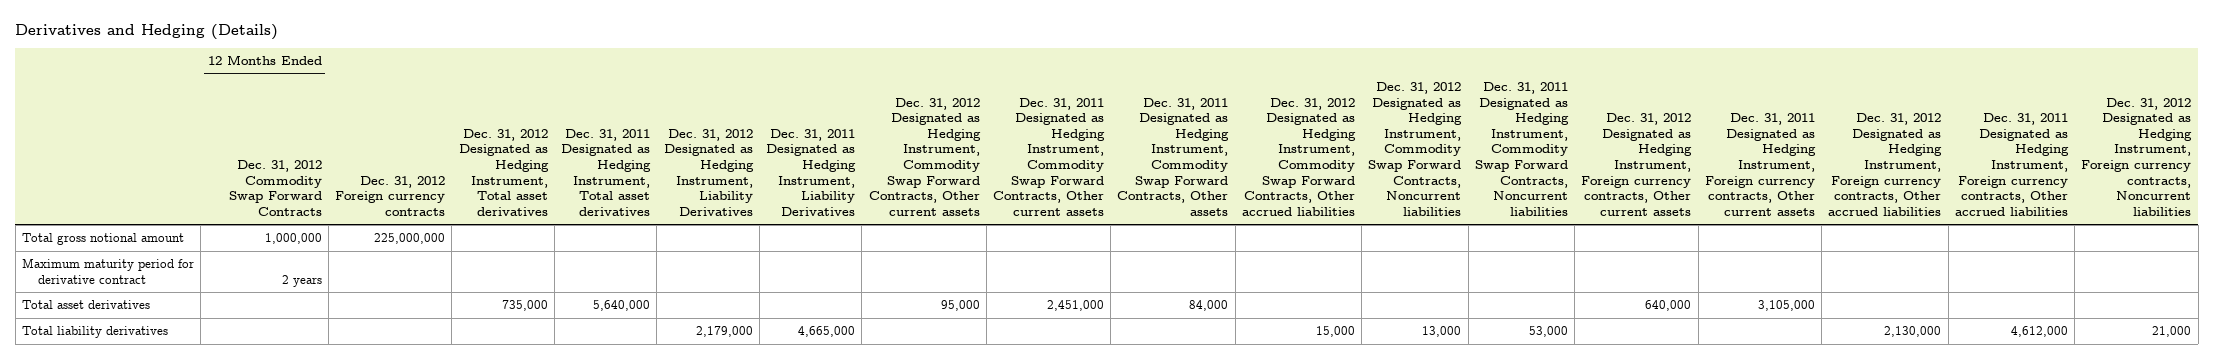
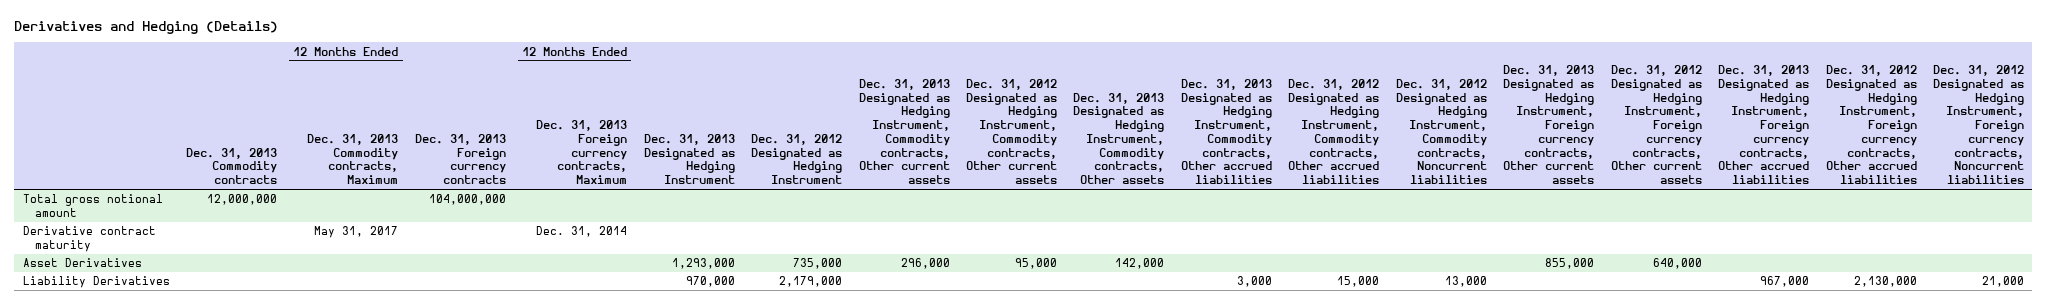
- | 12 Months Ended Dec. 31, 2012 Commodity Swap Forward Contracts | Dec. 31, 2012 Foreign currency contracts | Dec. 31, 2012 Designated as Hedging Instrument, Total asset derivatives | Dec. 31, 2011 Designated as Hedging Instrument, Total asset derivatives | Dec. 31, 2012 Designated as Hedging Instrument, Liability Derivatives | Dec. 31, 2011 Designated as Hedging Instrument, Liability Derivatives | Dec. 31, 2012 Designated as Hedging Instrument, Commodity Swap Forward Contracts, Other current assets | Dec. 31, 2011 Designated as Hedging Instrument, Commodity Swap Forward Contracts, Other current assets | Dec. 31, 2011 Designated as Hedging Instrument, Commodity Swap Forward Contracts, Other assets | Dec. 31, 2012 Designated as Hedging Instrument, Commodity Swap Forward Contracts, Other accrued liabilities | Dec. 31, 2012 Designated as Hedging Instrument, Commodity Swap Forward Contracts, Noncurrent liabilities | Dec. 31, 2011 Designated as Hedging Instrument, Commodity Swap Forward Contracts, Noncurrent liabilities | Dec. 31, 2012 Designated as Hedging Instrument, Foreign currency contracts, Other current assets | Dec. 31, 2011 Designated as Hedging Instrument, Foreign currency contracts, Other current assets | Dec. 31, 2012 Designated as Hedging Instrument, Foreign currency contracts, Other accrued liabilities | Dec. 31, 2011 Designated as Hedging Instrument, Foreign currency contracts, Other accrued liabilities | Dec. 31, 2012 Designated as Hedging Instrument, Foreign currency contracts, Noncurrent liabilities
+ | Dec. 31, 2013 Commodity contracts | 12 Months Ended Dec. 31, 2013 Commodity contracts, Maximum | Dec. 31, 2013 Foreign currency contracts | 12 Months Ended Dec. 31, 2013 Foreign currency contracts, Maximum | Dec. 31, 2013 Designated as Hedging Instrument | Dec. 31, 2012 Designated as Hedging Instrument | Dec. 31, 2013 Designated as Hedging Instrument, Commodity contracts, Other current assets | Dec. 31, 2012 Designated as Hedging Instrument, Commodity contracts, Other current assets | Dec. 31, 2013 Designated as Hedging Instrument, Commodity contracts, Other assets | Dec. 31, 2013 Designated as Hedging Instrument, Commodity contracts, Other accrued liabilities | Dec. 31, 2012 Designated as Hedging Instrument, Commodity contracts, Other accrued liabilities | Dec. 31, 2012 Designated as Hedging Instrument, Commodity contracts, Noncurrent liabilities | Dec. 31, 2013 Designated as Hedging Instrument, Foreign currency contracts, Other current assets | Dec. 31, 2012 Designated as Hedging Instrument, Foreign currency contracts, Other current assets | Dec. 31, 2013 Designated as Hedging Instrument, Foreign currency contracts, Other accrued liabilities | Dec. 31, 2012 Designated as Hedging Instrument, Foreign currency contracts, Other accrued liabilities | Dec. 31, 2012 Designated as Hedging Instrument, Foreign currency contracts, Noncurrent liabilities
- Maximum maturity period for derivative contract | 2 years | | | | | | | | | | | | | | | |
- Total asset derivatives | | | 735,000 | 5,640,000 | | | 95,000 | 2,451,000 | 84,000 | | | | 640,000 | 3,105,000 | | |
- Total liability derivatives | | | | | 2,179,000 | 4,665,000 | | | | 15,000 | 13,000 | 53,000 | | | 2,130,000 | 4,612,000 | 21,000
+ Derivative contract maturity | | May 31, 2017 | | Dec. 31, 2014 | | | | | | | | | | | | |
+ Asset Derivatives | | | | | 1,293,000 | 735,000 | 296,000 | 95,000 | 142,000 | | | | 855,000 | 640,000 | | |
+ Liability Derivatives | | | | | 970,000 | 2,179,000 | | | | 3,000 | 15,000 | 13,000 | | | 967,000 | 2,130,000 | 21,000

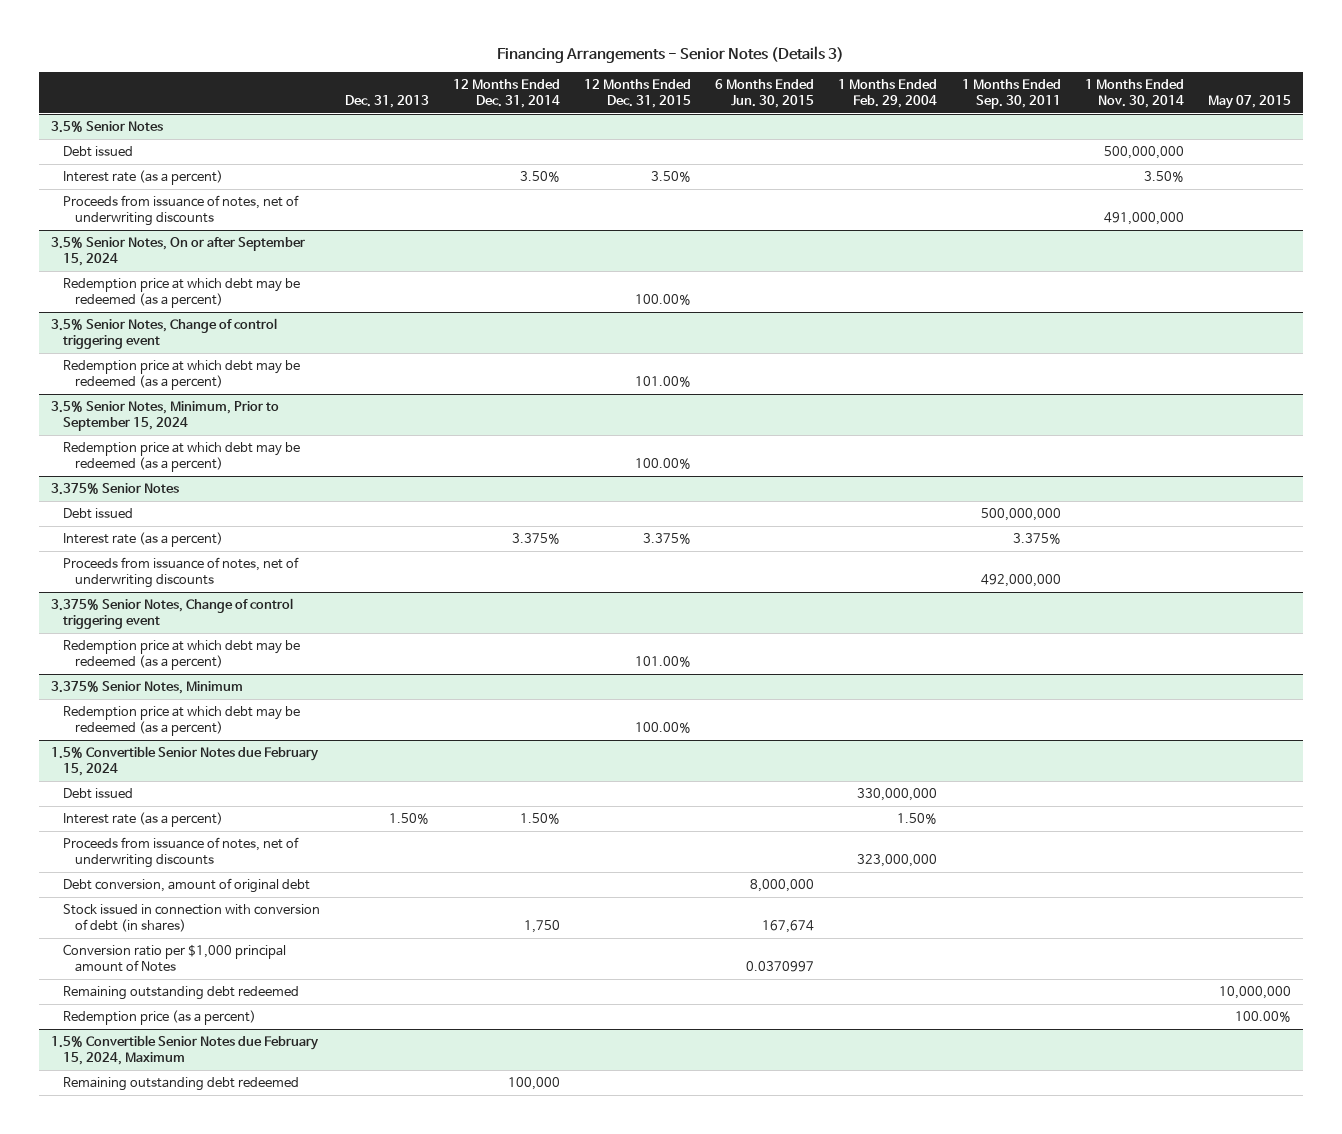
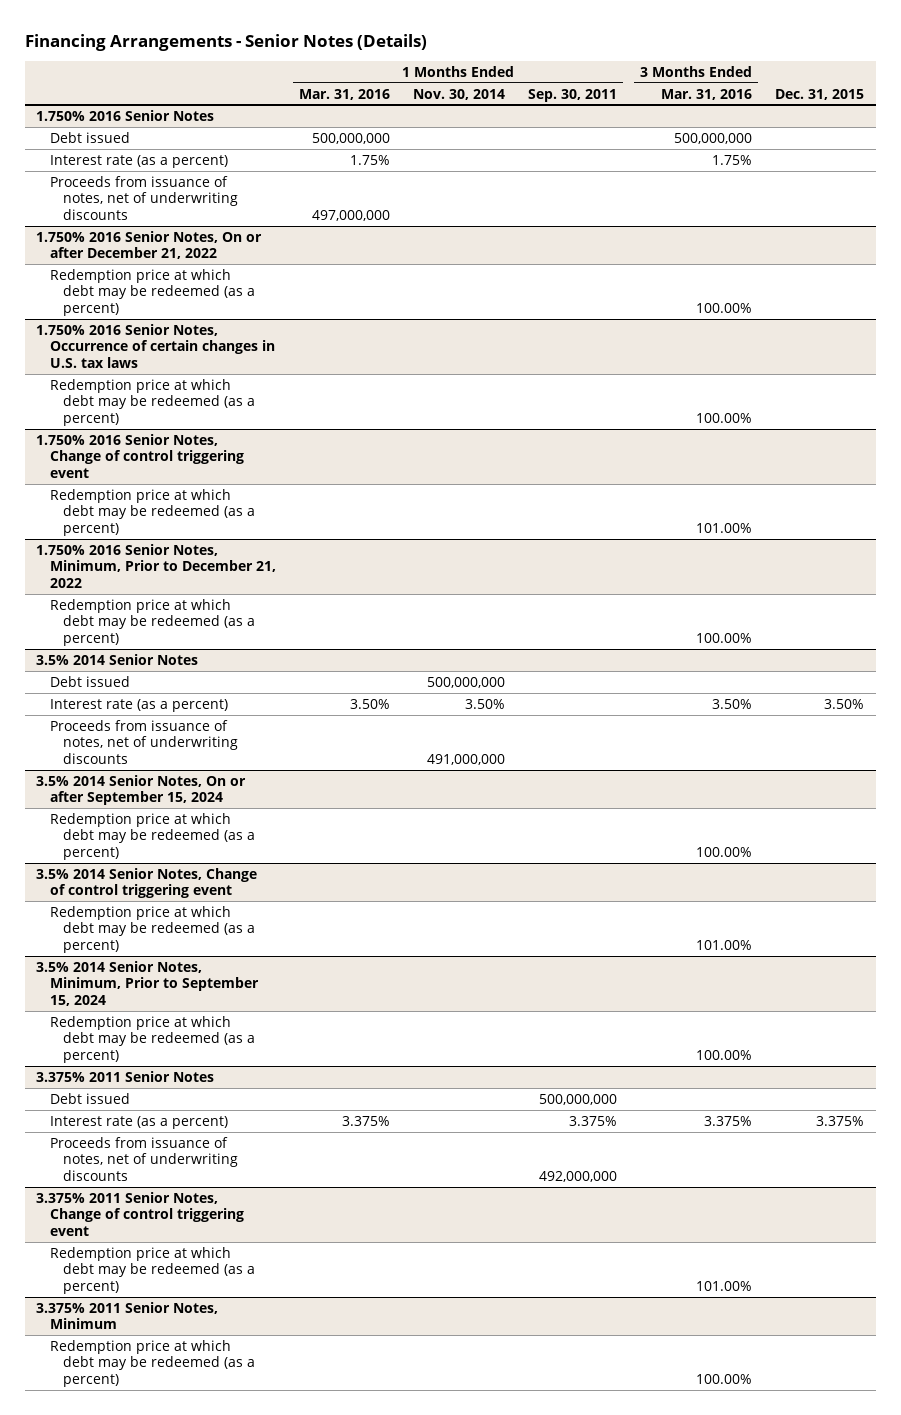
- Financing Arrangements - Senior Notes (Details 3)
+ Financing Arrangements - Senior Notes (Details)
- | Dec. 31, 2013 | 12 Months Ended Dec. 31, 2014 | 12 Months Ended Dec. 31, 2015 | 6 Months Ended Jun. 30, 2015 | 1 Months Ended Feb. 29, 2004 | 1 Months Ended Sep. 30, 2011 | 1 Months Ended Nov. 30, 2014 | May 07, 2015
+ | 1 Months Ended Mar. 31, 2016 | 1 Months Ended Nov. 30, 2014 | 1 Months Ended Sep. 30, 2011 | 3 Months Ended Mar. 31, 2016 | Dec. 31, 2015
- 3.5% Senior Notes
+ 1.750% 2016 Senior Notes
+ Debt issued | 500,000,000 | | | 500,000,000 |
+ Interest rate (as a percent) | 1.75% | | | 1.75% |
+ Proceeds from issuance of notes, net of underwriting discounts | 497,000,000 | | | |
+ 1.750% 2016 Senior Notes, On or after December 21, 2022
+ Redemption price at which debt may be redeemed (as a percent) | | | | 100.00% |
+ 1.750% 2016 Senior Notes, Occurrence of certain changes in U.S. tax laws
+ Redemption price at which debt may be redeemed (as a percent) | | | | 100.00% |
+ 1.750% 2016 Senior Notes, Change of control triggering event
+ Redemption price at which debt may be redeemed (as a percent) | | | | 101.00% |
+ 1.750% 2016 Senior Notes, Minimum, Prior to December 21, 2022
+ Redemption price at which debt may be redeemed (as a percent) | | | | 100.00% |
+ 3.5% 2014 Senior Notes
- 3.5% Senior Notes, On or after September 15, 2024
+ 3.5% 2014 Senior Notes, On or after September 15, 2024
- 3.5% Senior Notes, Change of control triggering event
+ 3.5% 2014 Senior Notes, Change of control triggering event
- 3.5% Senior Notes, Minimum, Prior to September 15, 2024
+ 3.5% 2014 Senior Notes, Minimum, Prior to September 15, 2024
- 3.375% Senior Notes
+ 3.375% 2011 Senior Notes
- 3.375% Senior Notes, Change of control triggering event
+ 3.375% 2011 Senior Notes, Change of control triggering event
- 3.375% Senior Notes, Minimum
+ 3.375% 2011 Senior Notes, Minimum
- 1.5% Convertible Senior Notes due February 15, 2024
- Debt issued | | | | | 330,000,000 | | |
- Interest rate (as a percent) | 1.50% | 1.50% | | | 1.50% | | |
- Proceeds from issuance of notes, net of underwriting discounts | | | | | 323,000,000 | | |
- Debt conversion, amount of original debt | | | | 8,000,000 | | | |
- Stock issued in connection with conversion of debt (in shares) | | 1,750 | | 167,674 | | | |
- Conversion ratio per $1,000 principal amount of Notes | | | | 0.0370997 | | | |
- Remaining outstanding debt redeemed | | | | | | | | 10,000,000
- Redemption price (as a percent) | | | | | | | | 100.00%
- 1.5% Convertible Senior Notes due February 15, 2024, Maximum
- Remaining outstanding debt redeemed | | 100,000 | | | | | |

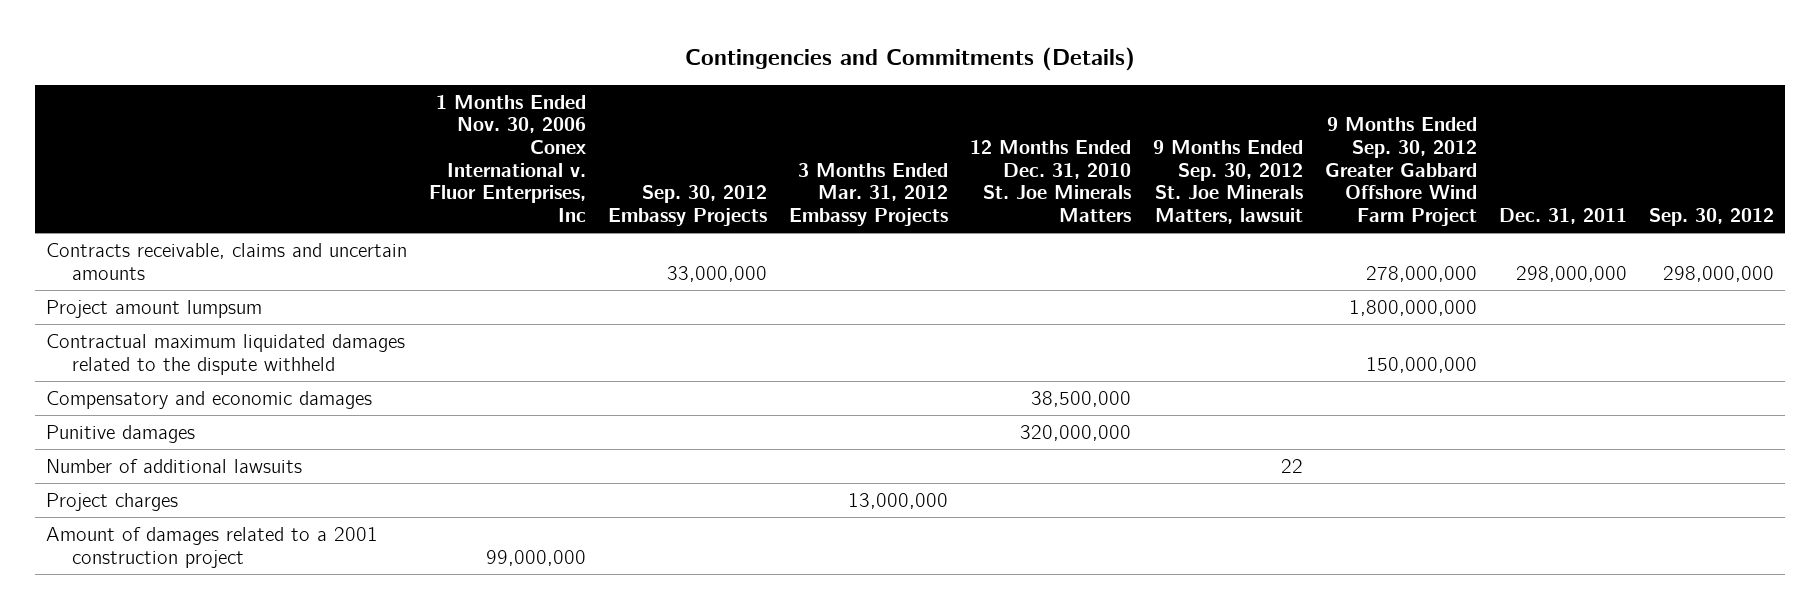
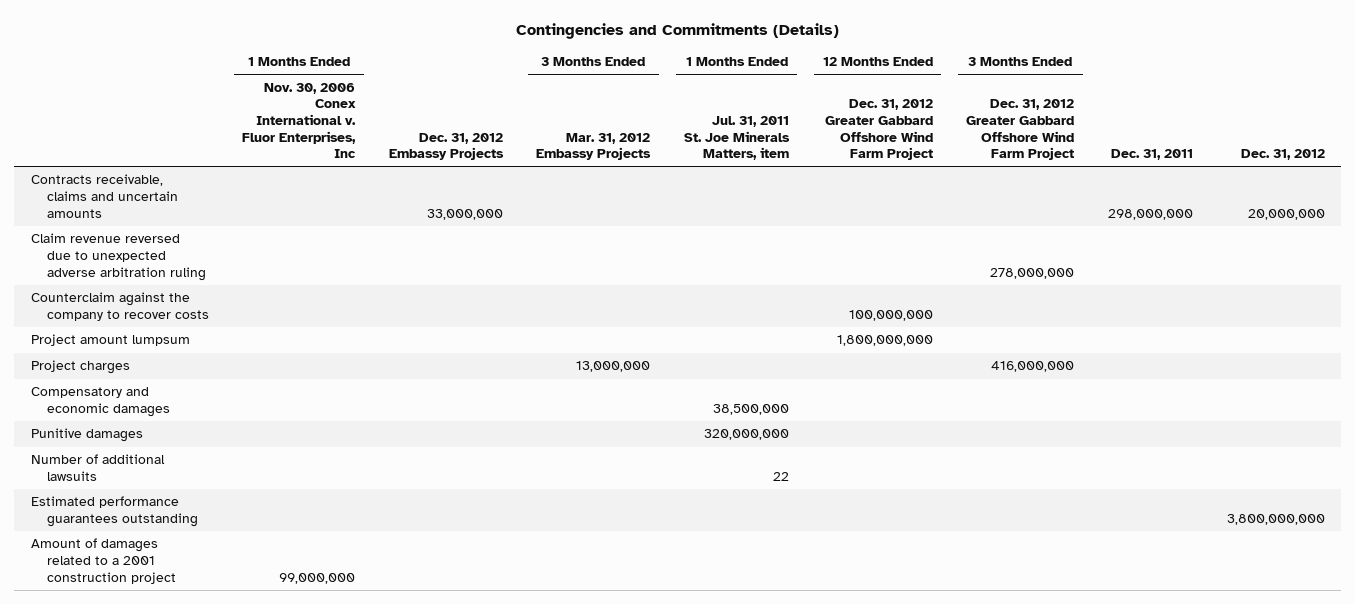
- | 1 Months Ended Nov. 30, 2006 Conex International v. Fluor Enterprises, Inc | Sep. 30, 2012 Embassy Projects | 3 Months Ended Mar. 31, 2012 Embassy Projects | 12 Months Ended Dec. 31, 2010 St. Joe Minerals Matters | 9 Months Ended Sep. 30, 2012 St. Joe Minerals Matters, lawsuit | 9 Months Ended Sep. 30, 2012 Greater Gabbard Offshore Wind Farm Project | Dec. 31, 2011 | Sep. 30, 2012
+ | 1 Months Ended Nov. 30, 2006 Conex International v. Fluor Enterprises, Inc | Dec. 31, 2012 Embassy Projects | 3 Months Ended Mar. 31, 2012 Embassy Projects | 1 Months Ended Jul. 31, 2011 St. Joe Minerals Matters, item | 12 Months Ended Dec. 31, 2012 Greater Gabbard Offshore Wind Farm Project | 3 Months Ended Dec. 31, 2012 Greater Gabbard Offshore Wind Farm Project | Dec. 31, 2011 | Dec. 31, 2012
+ Claim revenue reversed due to unexpected adverse arbitration ruling | | | | | | 278,000,000 | |
+ Counterclaim against the company to recover costs | | | | | 100,000,000 | | |
- Contractual maximum liquidated damages related to the dispute withheld | | | | | | 150,000,000 | |
moved up: Project charges | | | 13,000,000 | | | 416,000,000 | |
+ Estimated performance guarantees outstanding | | | | | | | | 3,800,000,000

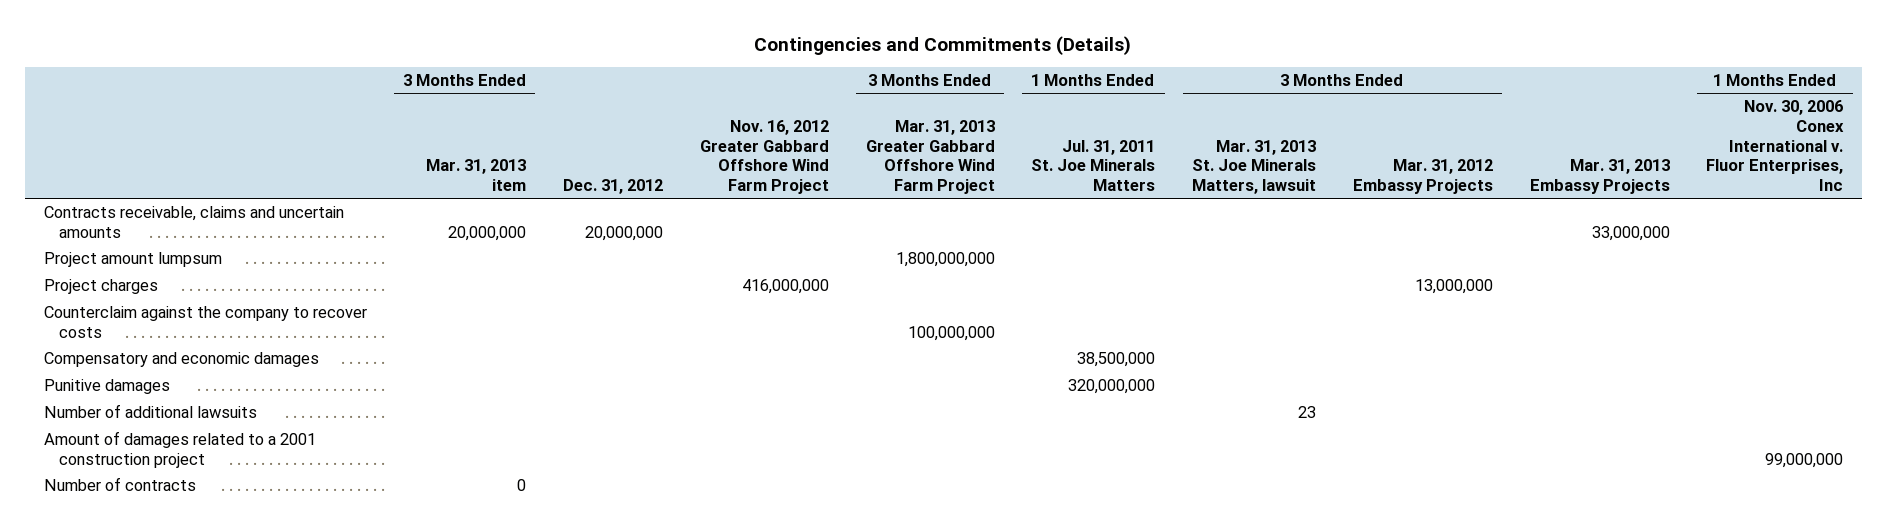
- | 1 Months Ended Nov. 30, 2006 Conex International v. Fluor Enterprises, Inc | Dec. 31, 2012 Embassy Projects | 3 Months Ended Mar. 31, 2012 Embassy Projects | 1 Months Ended Jul. 31, 2011 St. Joe Minerals Matters, item | 12 Months Ended Dec. 31, 2012 Greater Gabbard Offshore Wind Farm Project | 3 Months Ended Dec. 31, 2012 Greater Gabbard Offshore Wind Farm Project | Dec. 31, 2011 | Dec. 31, 2012
+ | 3 Months Ended Mar. 31, 2013 item | Dec. 31, 2012 | Nov. 16, 2012 Greater Gabbard Offshore Wind Farm Project | 3 Months Ended Mar. 31, 2013 Greater Gabbard Offshore Wind Farm Project | 1 Months Ended Jul. 31, 2011 St. Joe Minerals Matters | 3 Months Ended Mar. 31, 2013 St. Joe Minerals Matters, lawsuit | 3 Months Ended Mar. 31, 2012 Embassy Projects | Mar. 31, 2013 Embassy Projects | 1 Months Ended Nov. 30, 2006 Conex International v. Fluor Enterprises, Inc
- Claim revenue reversed due to unexpected adverse arbitration ruling | | | | | | 278,000,000 | |
moved down: Counterclaim against the company to recover costs | | | | 100,000,000 | | | | |
- Estimated performance guarantees outstanding | | | | | | | | 3,800,000,000
+ Number of contracts | 0 | | | | | | | |

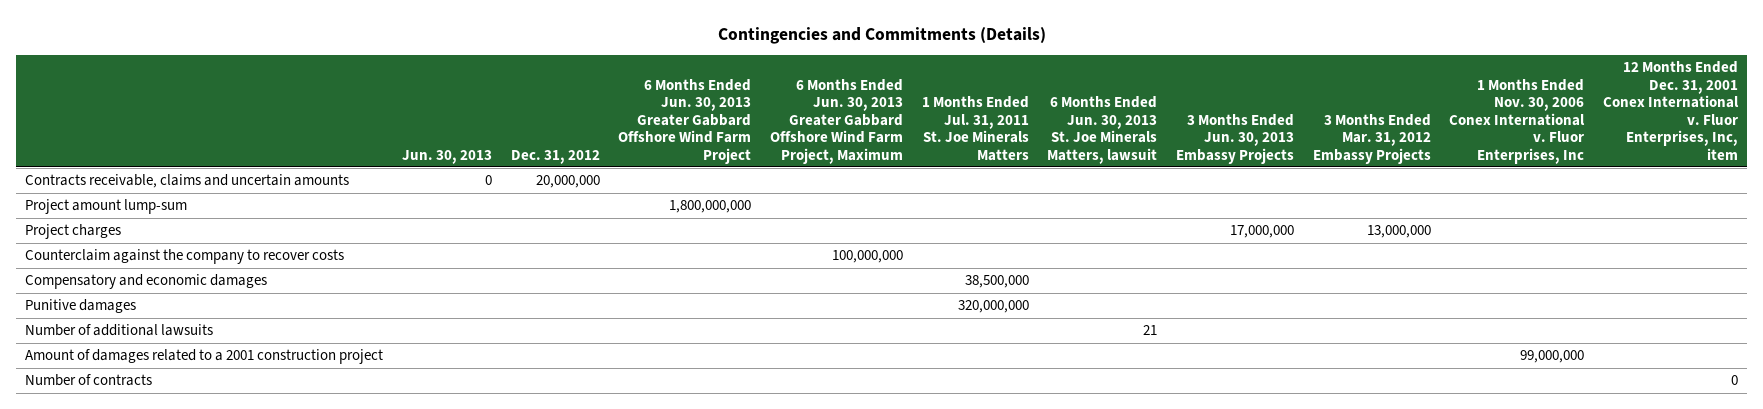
- | 3 Months Ended Mar. 31, 2013 item | Dec. 31, 2012 | Nov. 16, 2012 Greater Gabbard Offshore Wind Farm Project | 3 Months Ended Mar. 31, 2013 Greater Gabbard Offshore Wind Farm Project | 1 Months Ended Jul. 31, 2011 St. Joe Minerals Matters | 3 Months Ended Mar. 31, 2013 St. Joe Minerals Matters, lawsuit | 3 Months Ended Mar. 31, 2012 Embassy Projects | Mar. 31, 2013 Embassy Projects | 1 Months Ended Nov. 30, 2006 Conex International v. Fluor Enterprises, Inc
+ | Jun. 30, 2013 | Dec. 31, 2012 | 6 Months Ended Jun. 30, 2013 Greater Gabbard Offshore Wind Farm Project | 6 Months Ended Jun. 30, 2013 Greater Gabbard Offshore Wind Farm Project, Maximum | 1 Months Ended Jul. 31, 2011 St. Joe Minerals Matters | 6 Months Ended Jun. 30, 2013 St. Joe Minerals Matters, lawsuit | 3 Months Ended Jun. 30, 2013 Embassy Projects | 3 Months Ended Mar. 31, 2012 Embassy Projects | 1 Months Ended Nov. 30, 2006 Conex International v. Fluor Enterprises, Inc | 12 Months Ended Dec. 31, 2001 Conex International v. Fluor Enterprises, Inc, item
- Project amount lumpsum | | | | 1,800,000,000 | | | | |
+ Project amount lump-sum | | | 1,800,000,000 | | | | | | |

